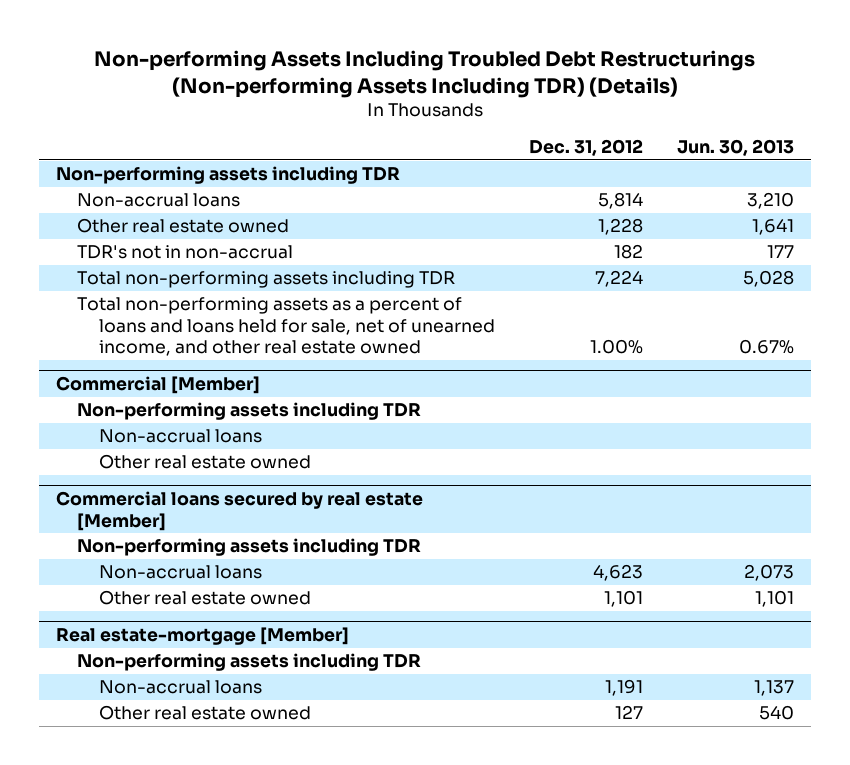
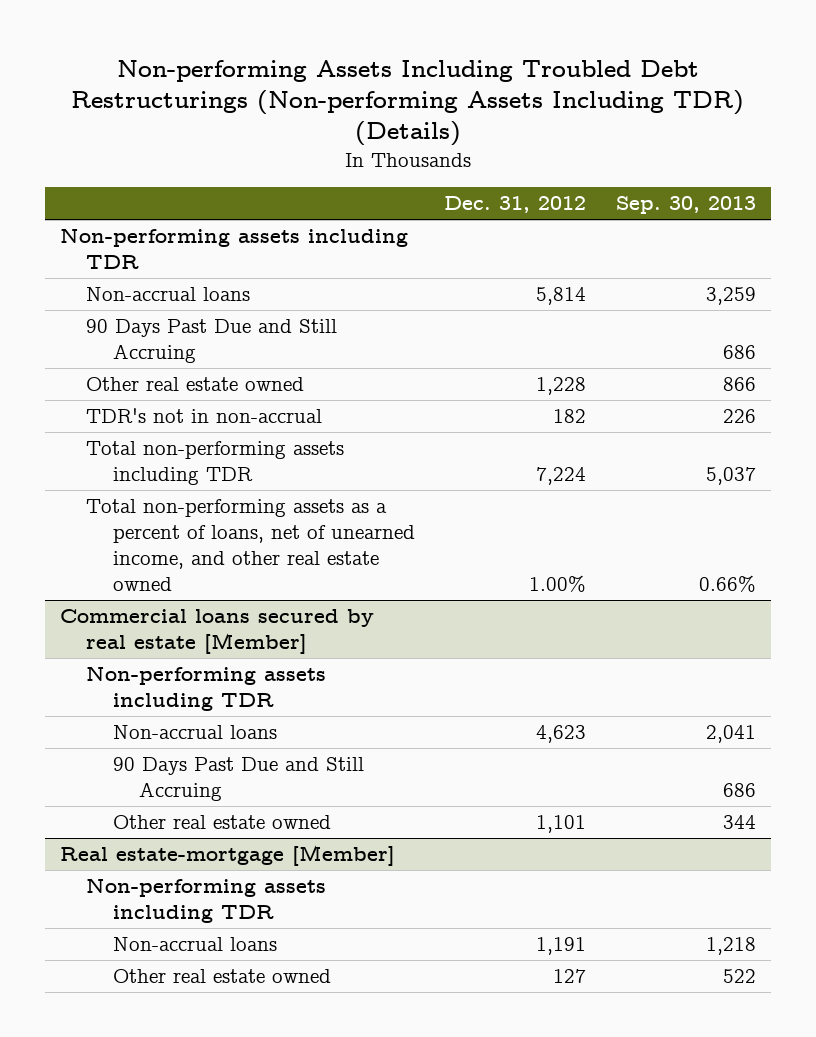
- | Dec. 31, 2012 | Jun. 30, 2013
+ | Dec. 31, 2012 | Sep. 30, 2013
+ 90 Days Past Due and Still Accruing | | 686
- Total non-performing assets as a percent of loans and loans held for sale, net of unearned income, and other real estate owned | 1.00% | 0.67%
- Commercial [Member]
- Non-performing assets including TDR
- Non-accrual loans
- Other real estate owned
+ Total non-performing assets as a percent of loans, net of unearned income, and other real estate owned | 1.00% | 0.66%
@ Commercial loans secured by real estate [Member]
+ 90 Days Past Due and Still Accruing | | 686

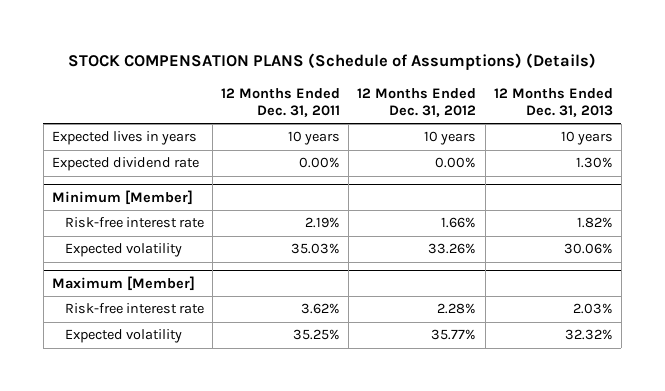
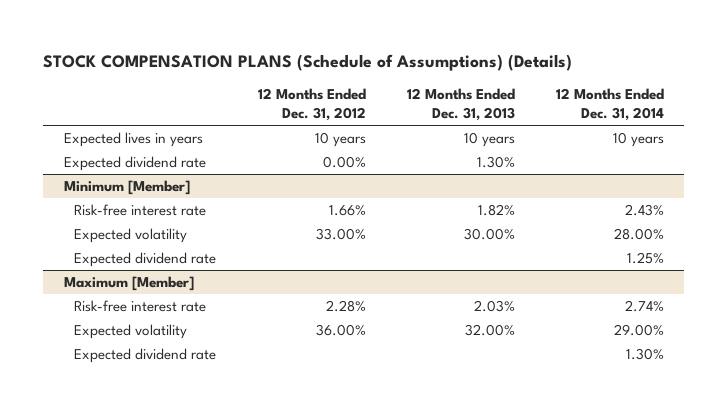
- | 12 Months Ended Dec. 31, 2011 | 12 Months Ended Dec. 31, 2012 | 12 Months Ended Dec. 31, 2013
+ | 12 Months Ended Dec. 31, 2012 | 12 Months Ended Dec. 31, 2013 | 12 Months Ended Dec. 31, 2014
@ Minimum [Member]
- Expected volatility | 35.03% | 33.26% | 30.06%
+ Expected volatility | 33.00% | 30.00% | 28.00%
+ Expected dividend rate | | | 1.25%
@ Maximum [Member]
- Expected volatility | 35.25% | 35.77% | 32.32%
+ Expected volatility | 36.00% | 32.00% | 29.00%
+ Expected dividend rate | | | 1.30%

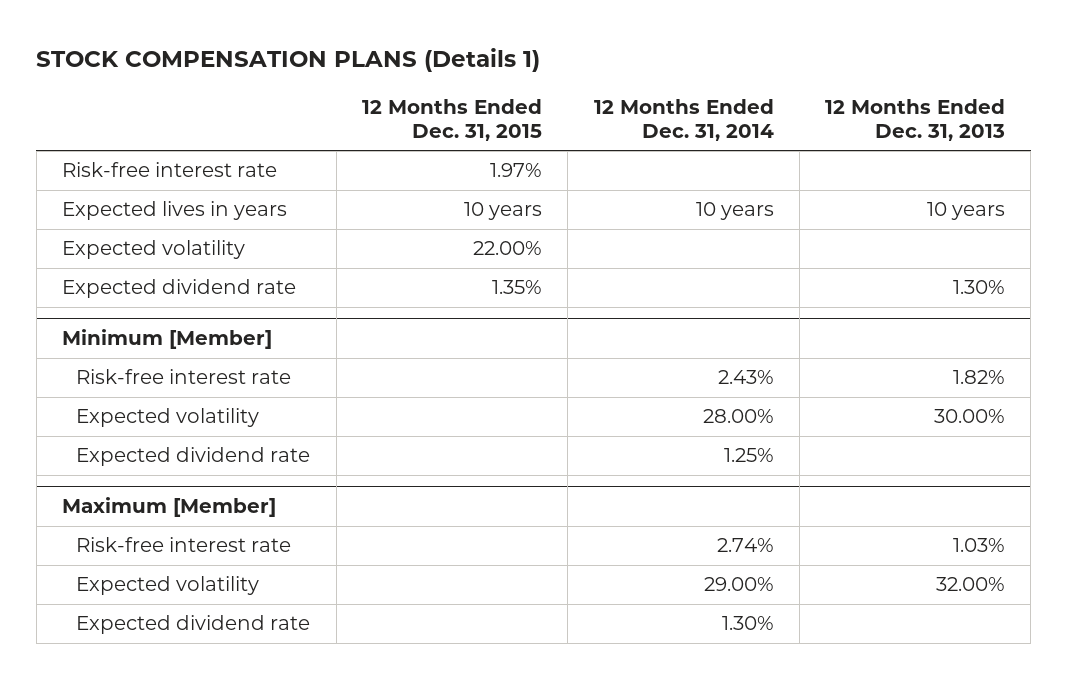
- STOCK COMPENSATION PLANS (Schedule of Assumptions) (Details)
+ STOCK COMPENSATION PLANS (Details 1)
- | 12 Months Ended Dec. 31, 2012 | 12 Months Ended Dec. 31, 2013 | 12 Months Ended Dec. 31, 2014
+ | 12 Months Ended Dec. 31, 2015 | 12 Months Ended Dec. 31, 2014 | 12 Months Ended Dec. 31, 2013
+ Risk-free interest rate | 1.97% | |
+ Expected volatility | 22.00% | |
@ Maximum [Member]
- Risk-free interest rate | 2.28% | 2.03% | 2.74%
+ Risk-free interest rate | | 2.74% | 1.03%

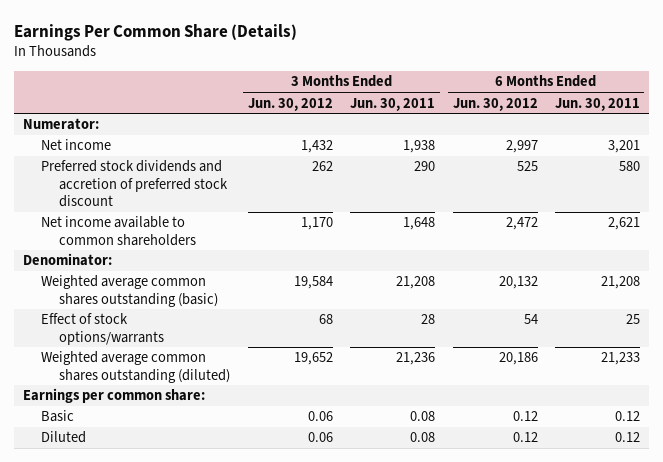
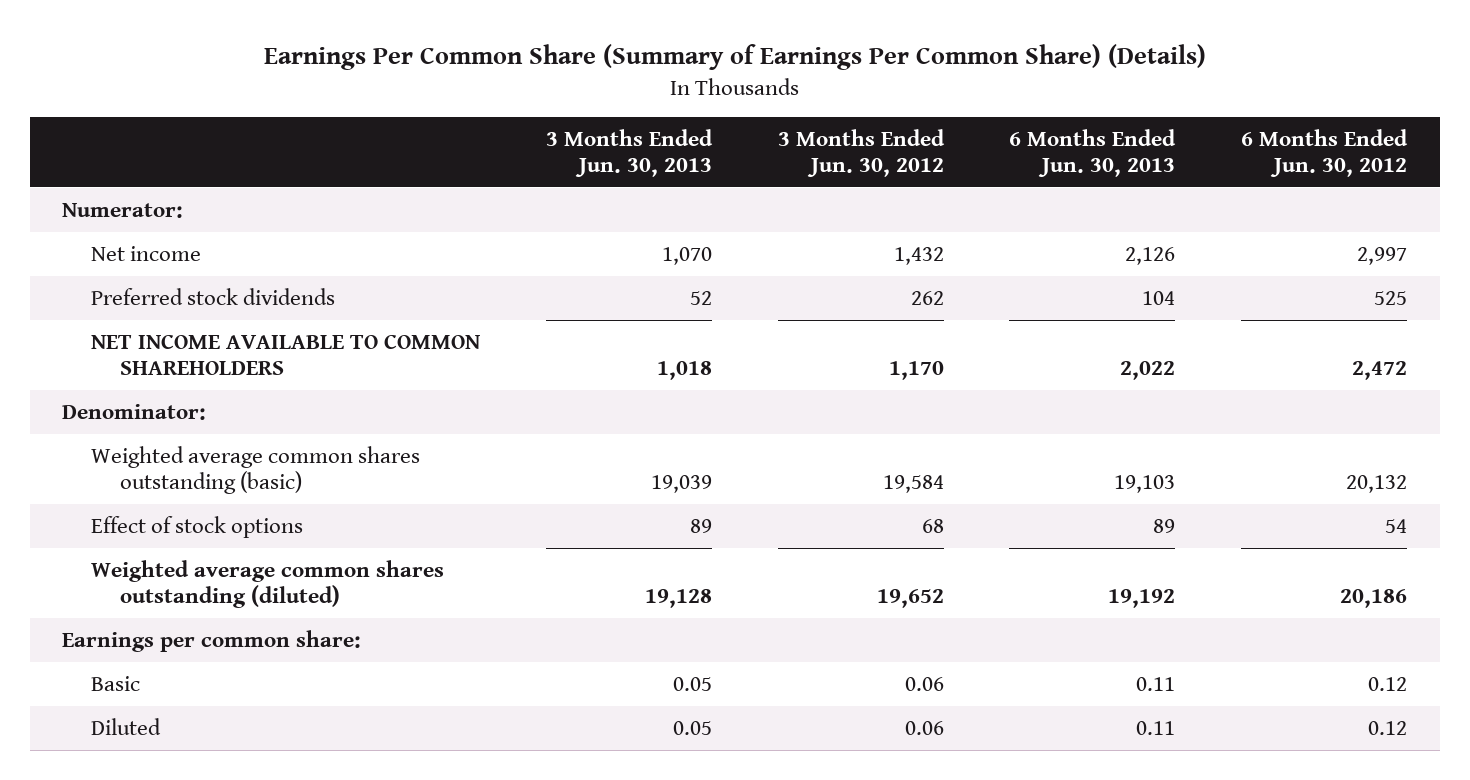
- Earnings Per Common Share (Details)
+ Earnings Per Common Share (Summary of Earnings Per Common Share) (Details)
- | 3 Months Ended Jun. 30, 2012 | 3 Months Ended Jun. 30, 2011 | 6 Months Ended Jun. 30, 2012 | 6 Months Ended Jun. 30, 2011
+ | 3 Months Ended Jun. 30, 2013 | 3 Months Ended Jun. 30, 2012 | 6 Months Ended Jun. 30, 2013 | 6 Months Ended Jun. 30, 2012
- Preferred stock dividends and accretion of preferred stock discount | 262 | 290 | 525 | 580
- Net income available to common shareholders | 1,170 | 1,648 | 2,472 | 2,621
+ Preferred stock dividends | 52 | 262 | 104 | 525
+ NET INCOME AVAILABLE TO COMMON SHAREHOLDERS | 1,018 | 1,170 | 2,022 | 2,472
- Effect of stock options/warrants | 68 | 28 | 54 | 25
+ Effect of stock options | 89 | 68 | 89 | 54

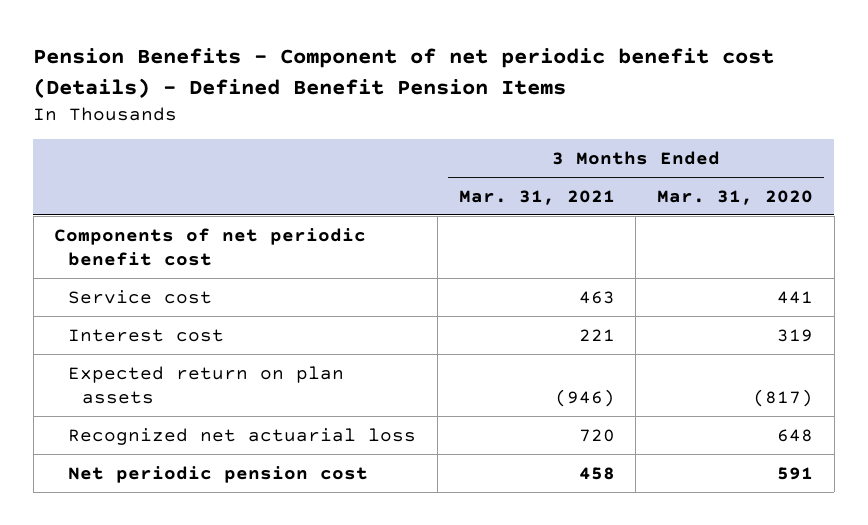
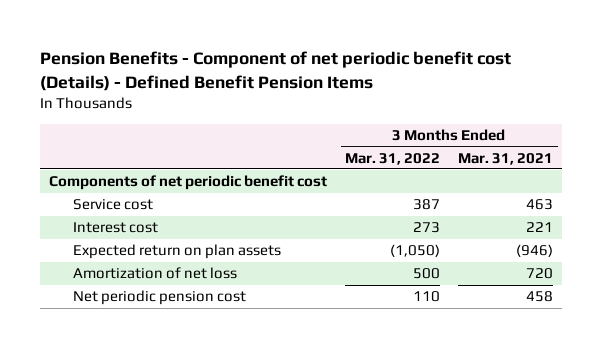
- | 3 Months Ended Mar. 31, 2021 | 3 Months Ended Mar. 31, 2020
+ | 3 Months Ended Mar. 31, 2022 | 3 Months Ended Mar. 31, 2021
- Recognized net actuarial loss | 720 | 648
+ Amortization of net loss | 500 | 720

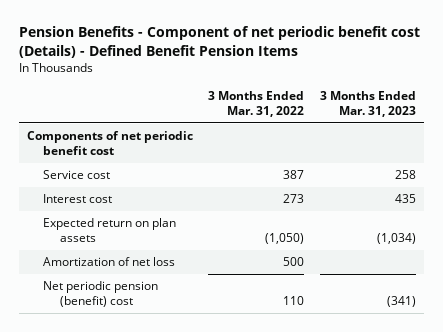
- | 3 Months Ended Mar. 31, 2022 | 3 Months Ended Mar. 31, 2021
+ | 3 Months Ended Mar. 31, 2022 | 3 Months Ended Mar. 31, 2023
- Net periodic pension cost | 110 | 458
+ Net periodic pension (benefit) cost | 110 | (341)

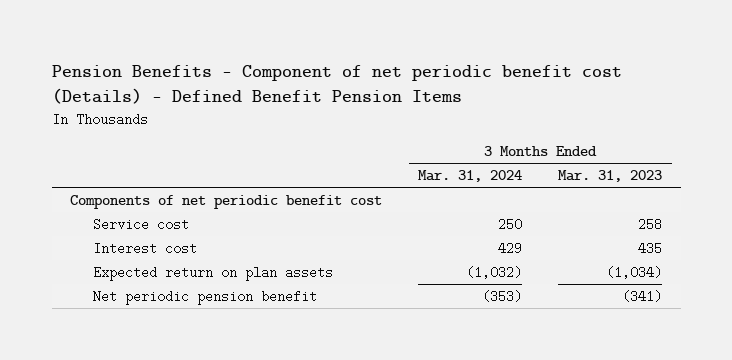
- | 3 Months Ended Mar. 31, 2022 | 3 Months Ended Mar. 31, 2023
+ | 3 Months Ended Mar. 31, 2024 | 3 Months Ended Mar. 31, 2023
- Amortization of net loss | 500 |
- Net periodic pension (benefit) cost | 110 | (341)
+ Net periodic pension benefit | (353) | (341)

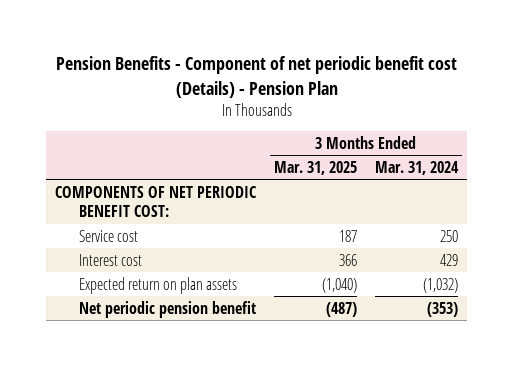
- Pension Benefits - Component of net periodic benefit cost (Details) - Defined Benefit Pension Items
+ Pension Benefits - Component of net periodic benefit cost (Details) - Pension Plan
- | 3 Months Ended Mar. 31, 2024 | 3 Months Ended Mar. 31, 2023
+ | 3 Months Ended Mar. 31, 2025 | 3 Months Ended Mar. 31, 2024
- Components of net periodic benefit cost
+ COMPONENTS OF NET PERIODIC BENEFIT COST:

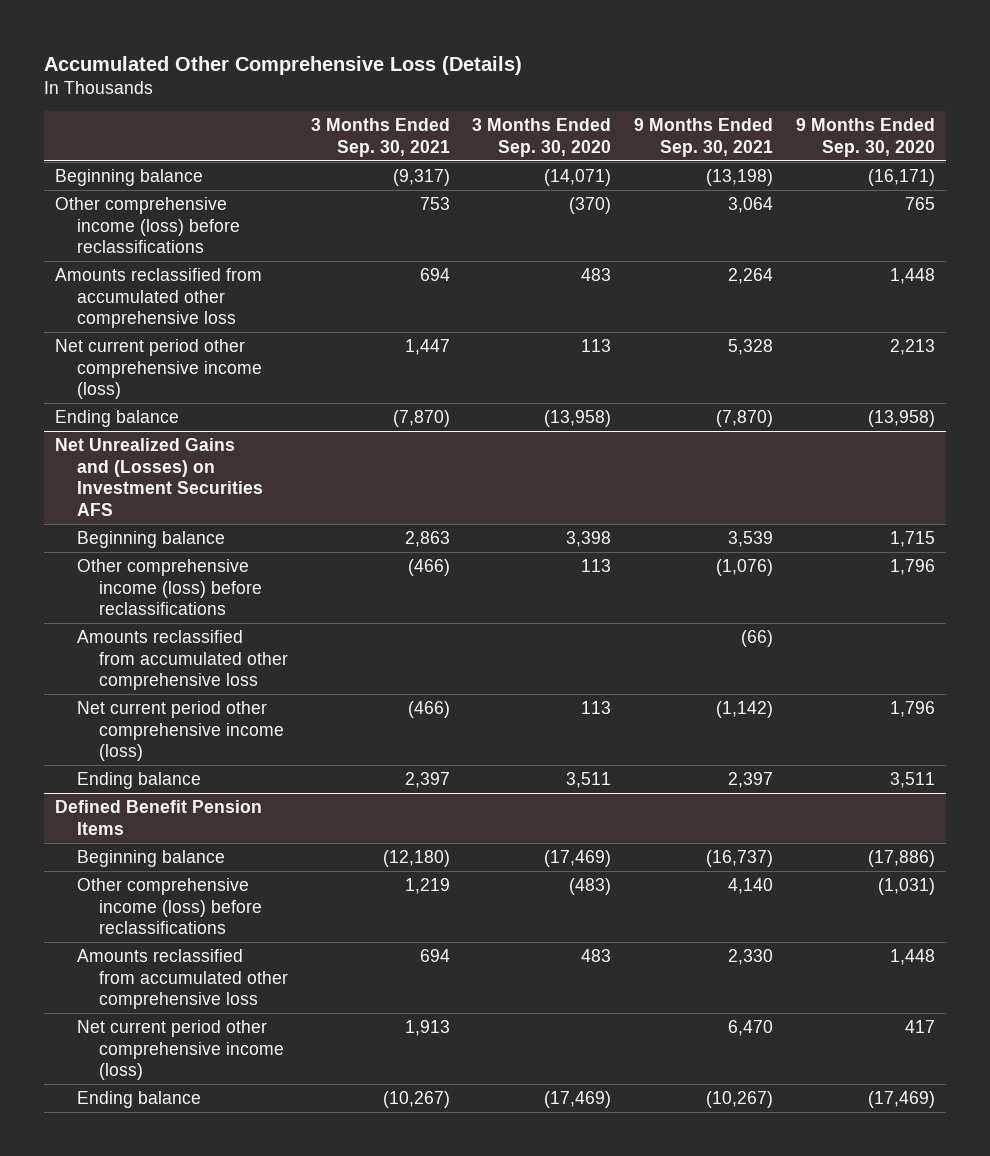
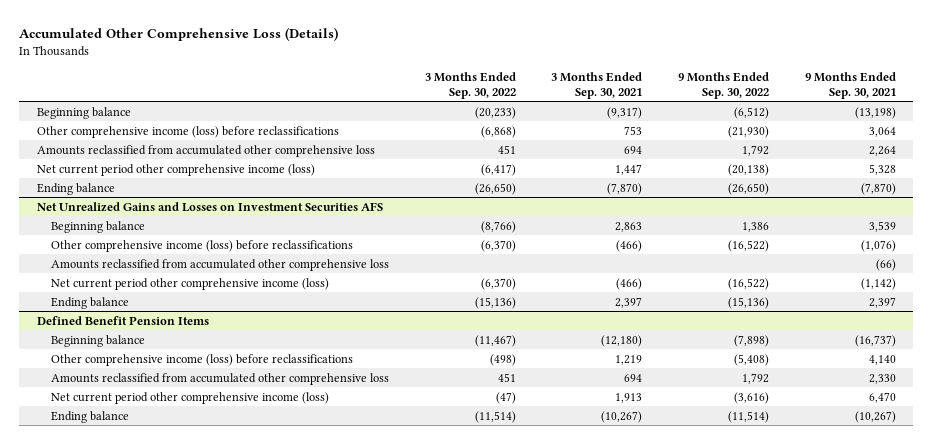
- | 3 Months Ended Sep. 30, 2021 | 3 Months Ended Sep. 30, 2020 | 9 Months Ended Sep. 30, 2021 | 9 Months Ended Sep. 30, 2020
+ | 3 Months Ended Sep. 30, 2022 | 3 Months Ended Sep. 30, 2021 | 9 Months Ended Sep. 30, 2022 | 9 Months Ended Sep. 30, 2021
- Net Unrealized Gains and (Losses) on Investment Securities AFS
+ Net Unrealized Gains and Losses on Investment Securities AFS

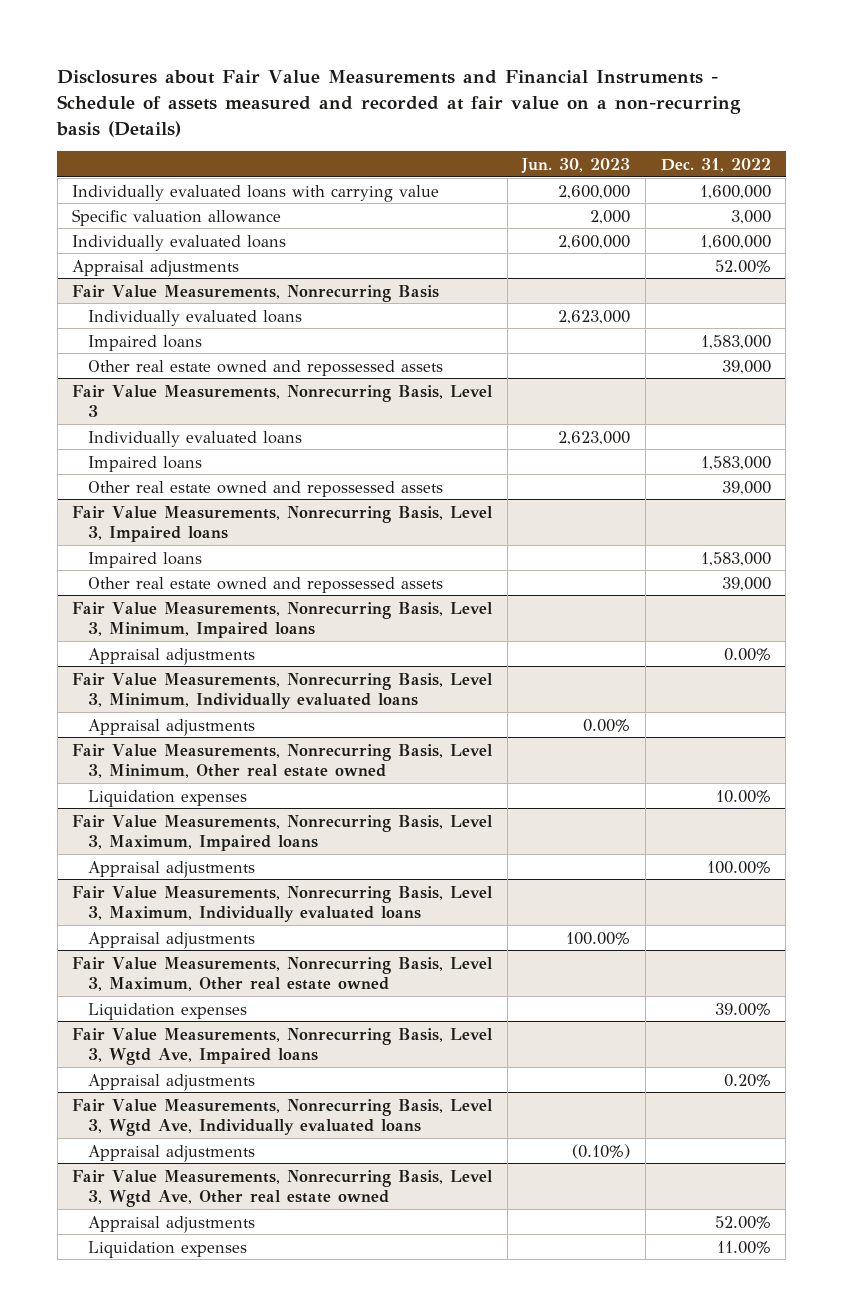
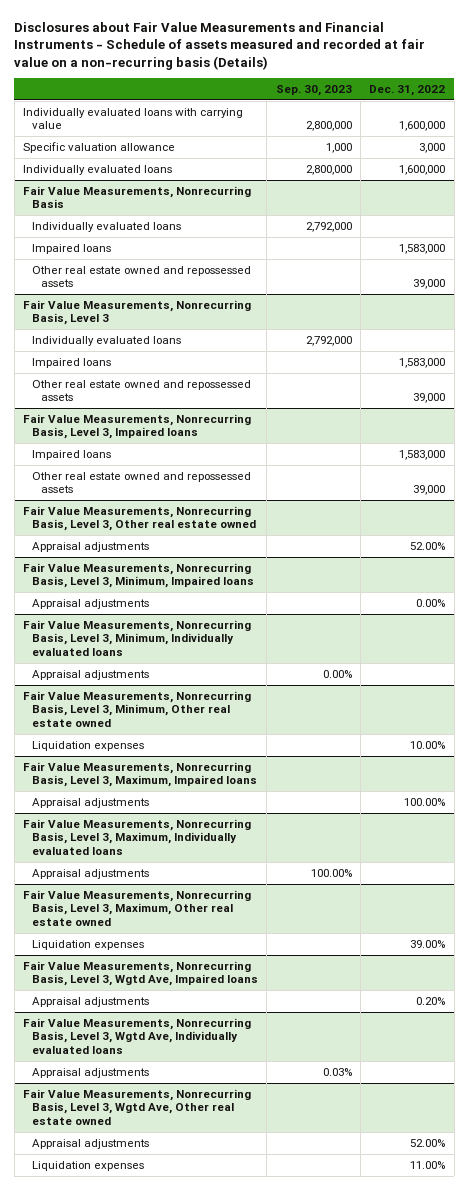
- | Jun. 30, 2023 | Dec. 31, 2022
+ | Sep. 30, 2023 | Dec. 31, 2022
- Appraisal adjustments | | 52.00%
+ Fair Value Measurements, Nonrecurring Basis, Level 3, Other real estate owned
+ Appraisal adjustments | | 52.00%

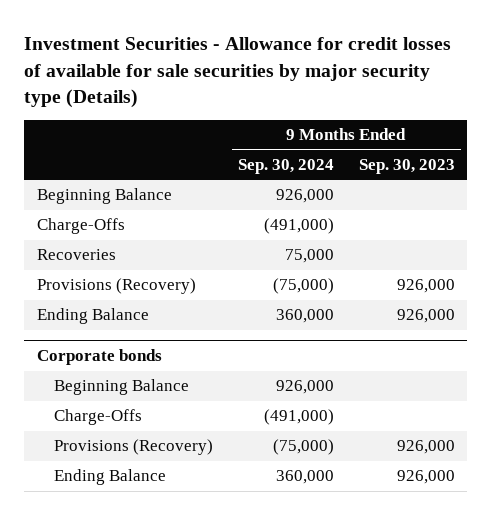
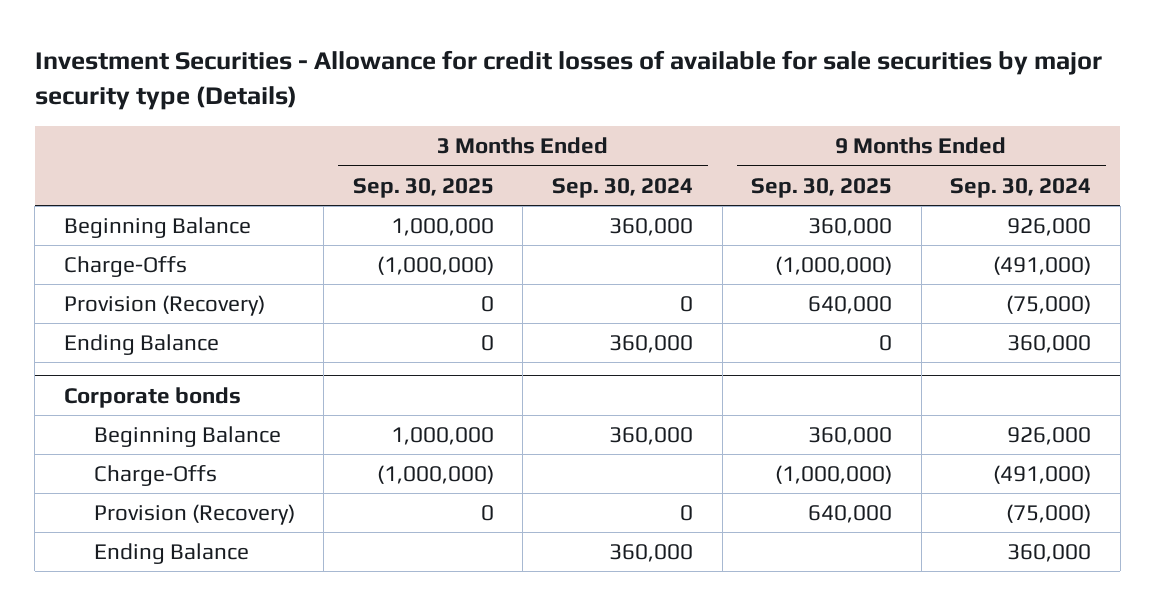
- | 9 Months Ended Sep. 30, 2024 | 9 Months Ended Sep. 30, 2023
+ | 3 Months Ended Sep. 30, 2025 | 3 Months Ended Sep. 30, 2024 | 9 Months Ended Sep. 30, 2025 | 9 Months Ended Sep. 30, 2024
- Recoveries | 75,000 |
- Provisions (Recovery) | (75,000) | 926,000
+ Provision (Recovery) | 0 | 0 | 640,000 | (75,000)
@ Corporate bonds
- Provisions (Recovery) | (75,000) | 926,000
+ Provision (Recovery) | 0 | 0 | 640,000 | (75,000)

